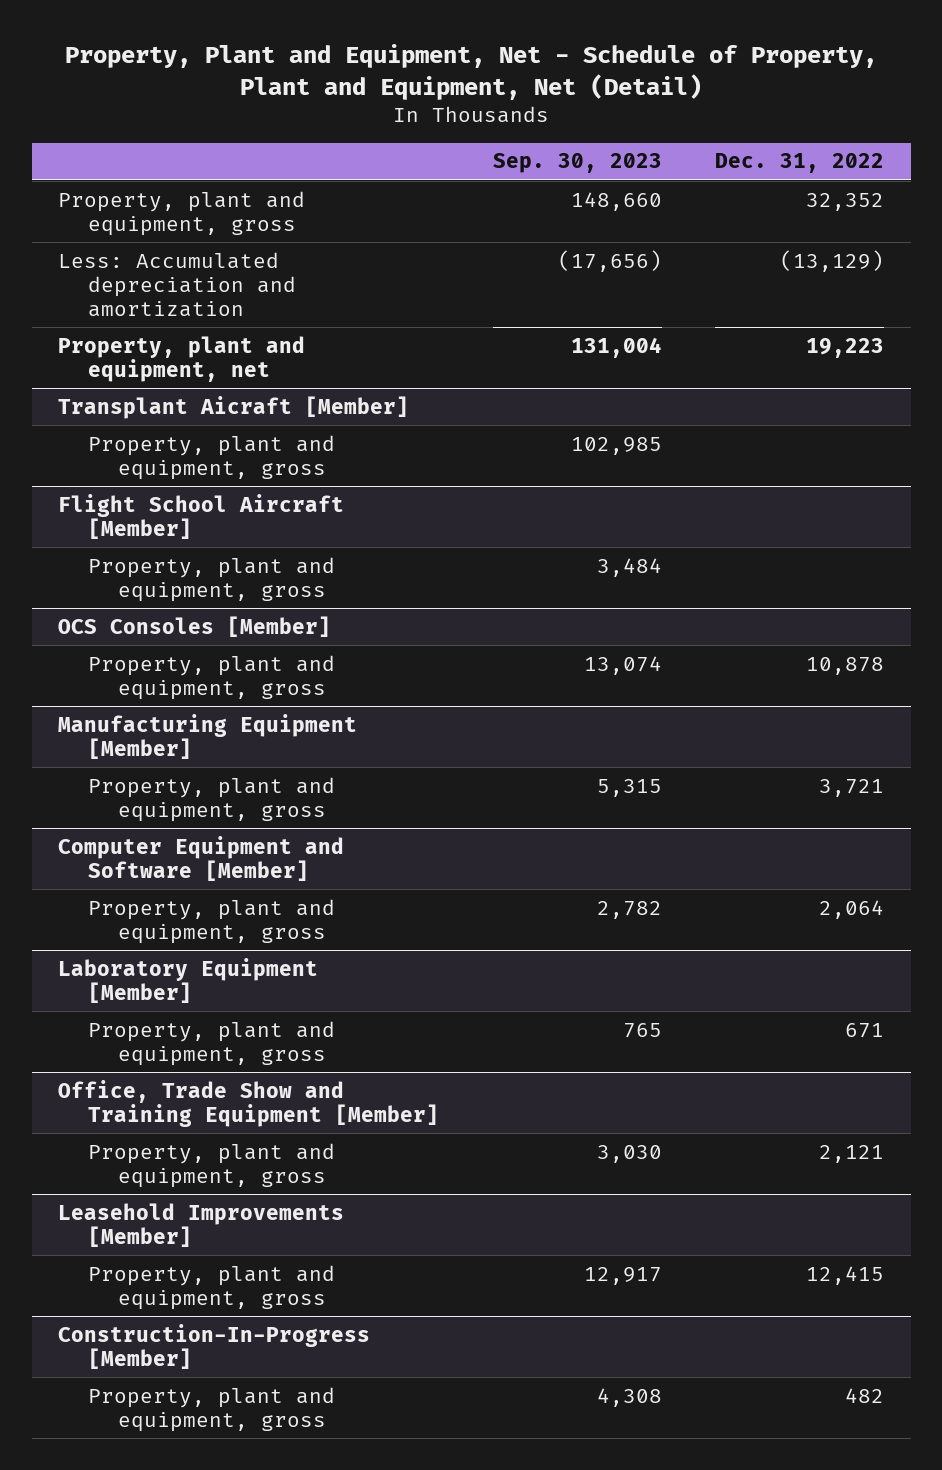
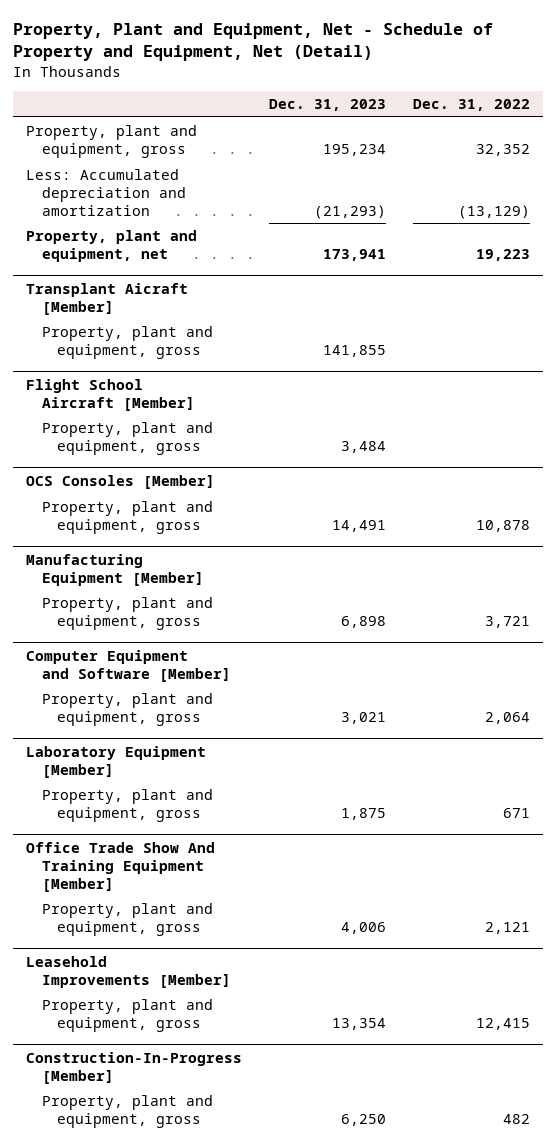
- Property, Plant and Equipment, Net - Schedule of Property, Plant and Equipment, Net (Detail)
+ Property, Plant and Equipment, Net - Schedule of Property and Equipment, Net (Detail)
- | Sep. 30, 2023 | Dec. 31, 2022
+ | Dec. 31, 2023 | Dec. 31, 2022
- Office, Trade Show and Training Equipment [Member]
+ Office Trade Show And Training Equipment [Member]

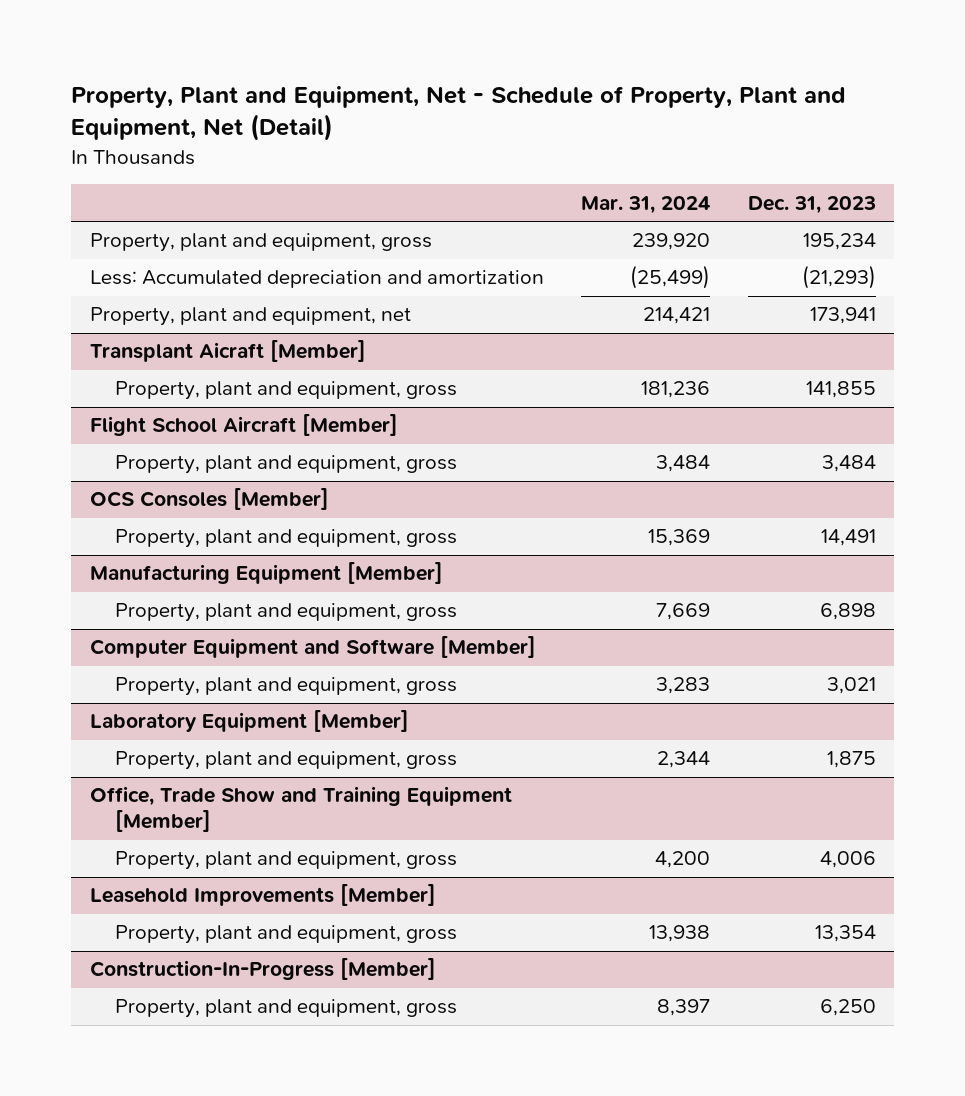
- Property, Plant and Equipment, Net - Schedule of Property and Equipment, Net (Detail)
+ Property, Plant and Equipment, Net - Schedule of Property, Plant and Equipment, Net (Detail)
- | Dec. 31, 2023 | Dec. 31, 2022
+ | Mar. 31, 2024 | Dec. 31, 2023
- Office Trade Show And Training Equipment [Member]
+ Office, Trade Show and Training Equipment [Member]

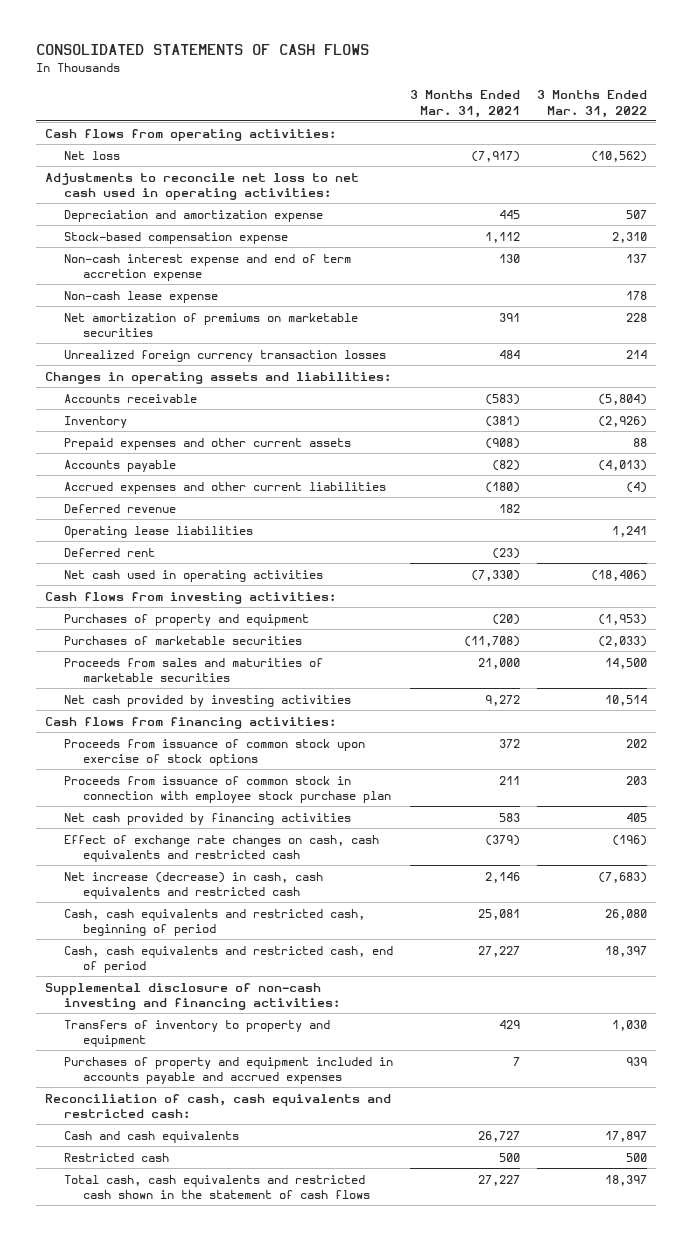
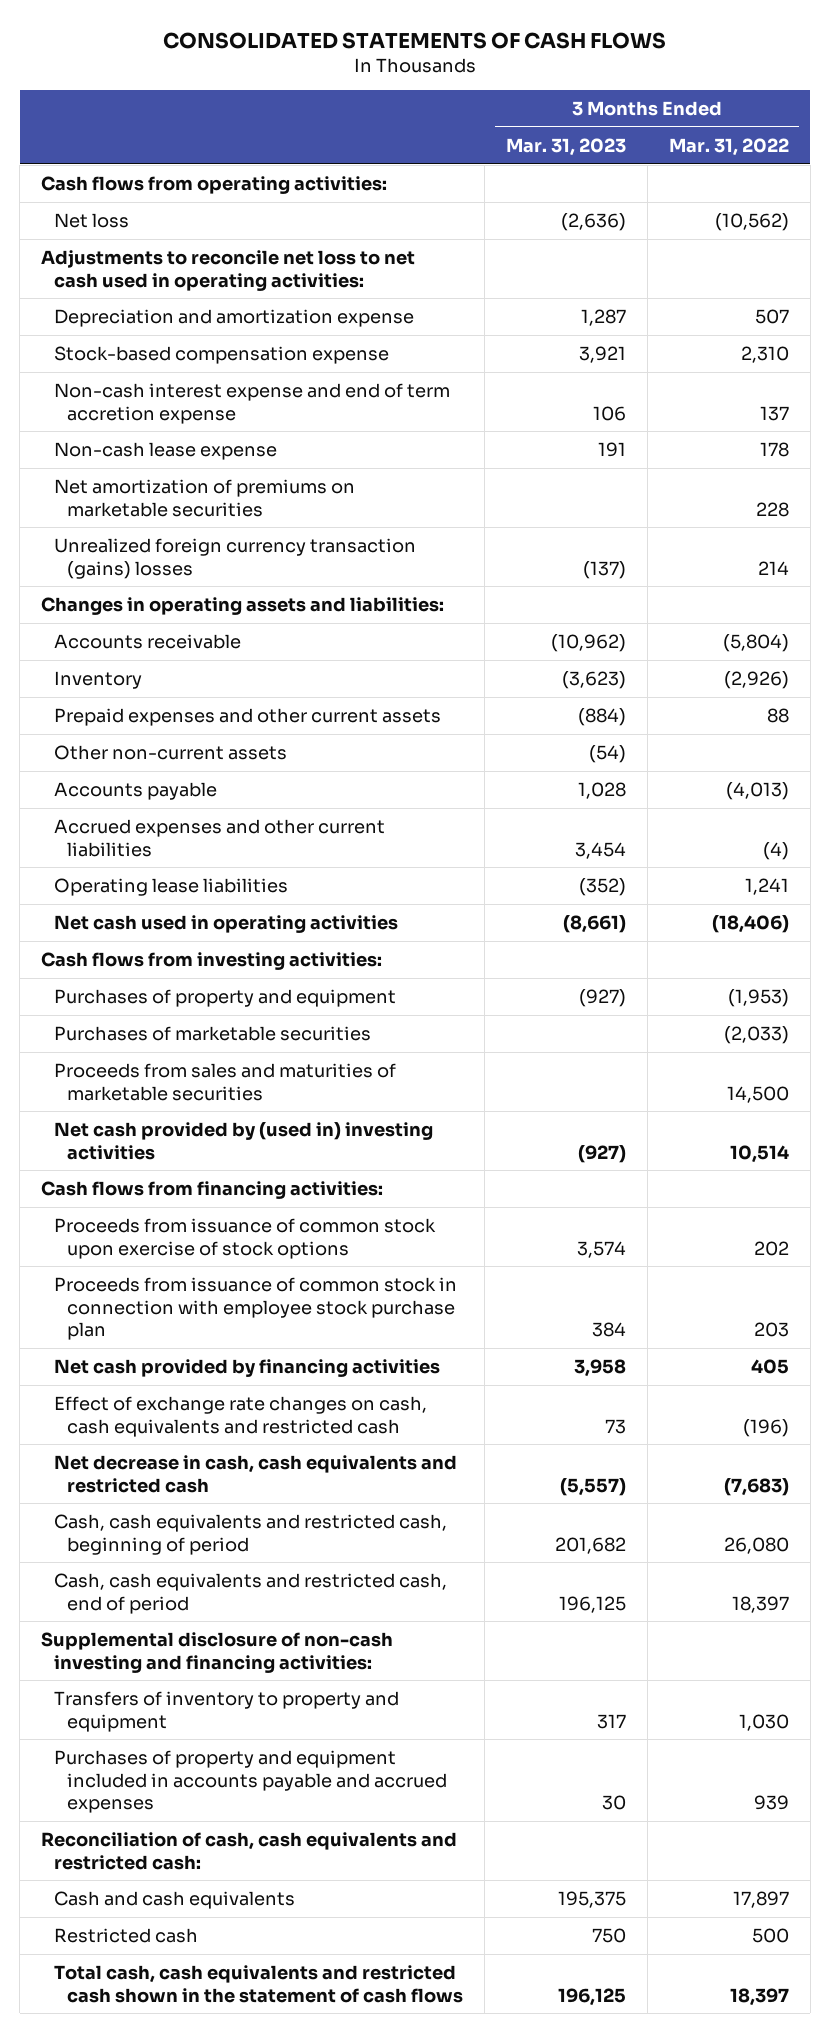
- | 3 Months Ended Mar. 31, 2021 | 3 Months Ended Mar. 31, 2022
+ | 3 Months Ended Mar. 31, 2023 | 3 Months Ended Mar. 31, 2022
- Unrealized foreign currency transaction losses | 484 | 214
+ Unrealized foreign currency transaction (gains) losses | (137) | 214
+ Other non-current assets | (54) |
- Deferred revenue | 182 |
- Deferred rent | (23) |
- Net cash provided by investing activities | 9,272 | 10,514
+ Net cash provided by (used in) investing activities | (927) | 10,514
- Net increase (decrease) in cash, cash equivalents and restricted cash | 2,146 | (7,683)
+ Net decrease in cash, cash equivalents and restricted cash | (5,557) | (7,683)

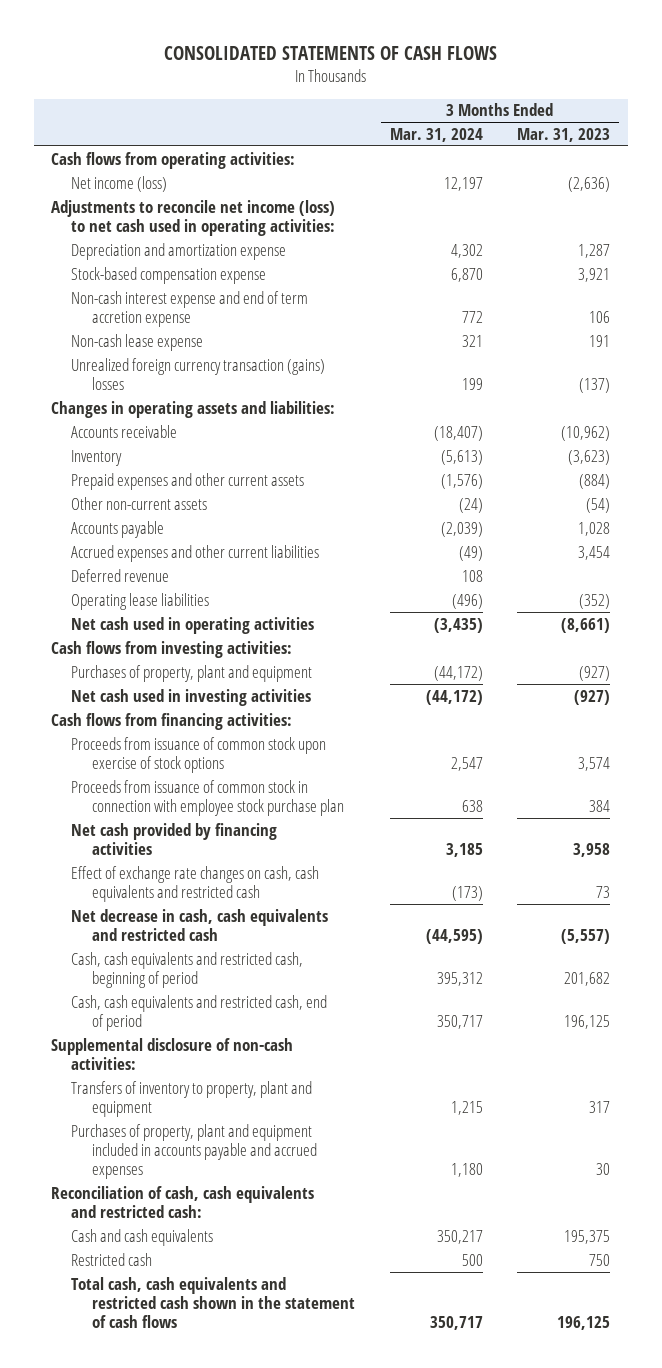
- | 3 Months Ended Mar. 31, 2023 | 3 Months Ended Mar. 31, 2022
+ | 3 Months Ended Mar. 31, 2024 | 3 Months Ended Mar. 31, 2023
- Net loss | (2,636) | (10,562)
- Adjustments to reconcile net loss to net cash used in operating activities:
+ Net income (loss) | 12,197 | (2,636)
+ Adjustments to reconcile net income (loss) to net cash used in operating activities:
- Net amortization of premiums on marketable securities | | 228
+ Deferred revenue | 108 |
- Purchases of property and equipment | (927) | (1,953)
- Purchases of marketable securities | | (2,033)
- Proceeds from sales and maturities of marketable securities | | 14,500
- Net cash provided by (used in) investing activities | (927) | 10,514
+ Purchases of property, plant and equipment | (44,172) | (927)
+ Net cash used in investing activities | (44,172) | (927)
- Supplemental disclosure of non-cash investing and financing activities:
- Transfers of inventory to property and equipment | 317 | 1,030
- Purchases of property and equipment included in accounts payable and accrued expenses | 30 | 939
+ Supplemental disclosure of non-cash activities:
+ Transfers of inventory to property, plant and equipment | 1,215 | 317
+ Purchases of property, plant and equipment included in accounts payable and accrued expenses | 1,180 | 30

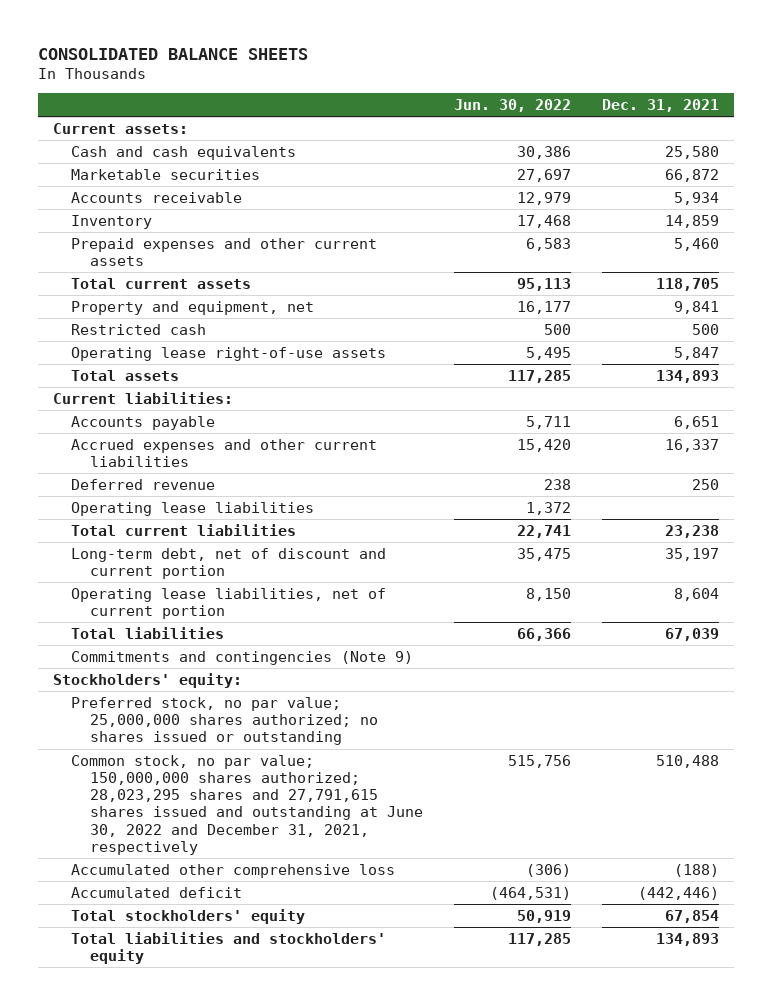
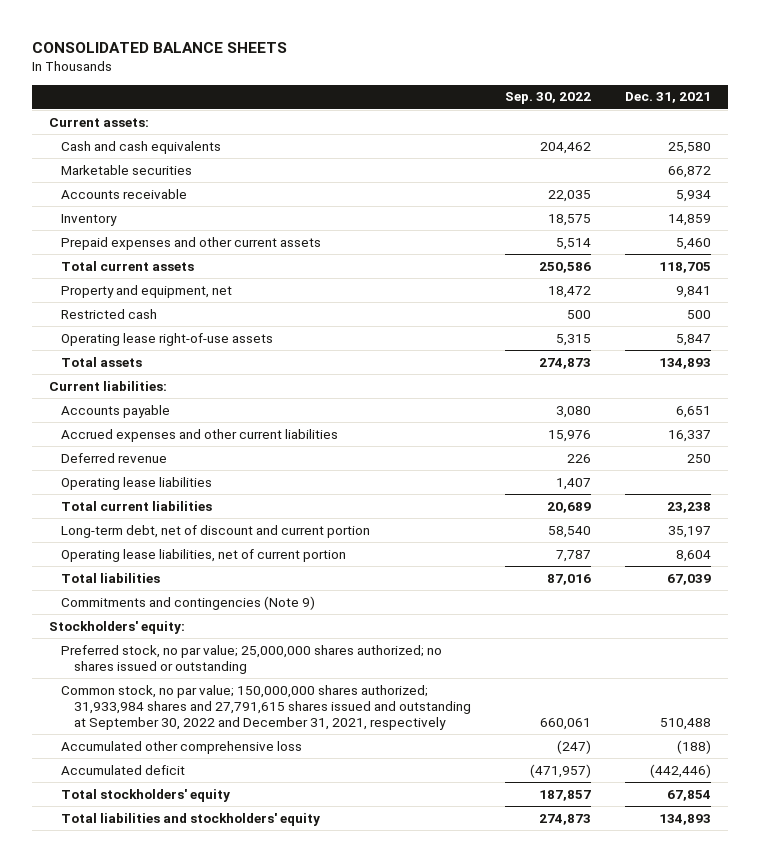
- | Jun. 30, 2022 | Dec. 31, 2021
+ | Sep. 30, 2022 | Dec. 31, 2021
- Common stock, no par value; 150,000,000 shares authorized; 28,023,295 shares and 27,791,615 shares issued and outstanding at June 30, 2022 and December 31, 2021, respectively | 515,756 | 510,488
+ Common stock, no par value; 150,000,000 shares authorized; 31,933,984 shares and 27,791,615 shares issued and outstanding at September 30, 2022 and December 31, 2021, respectively | 660,061 | 510,488

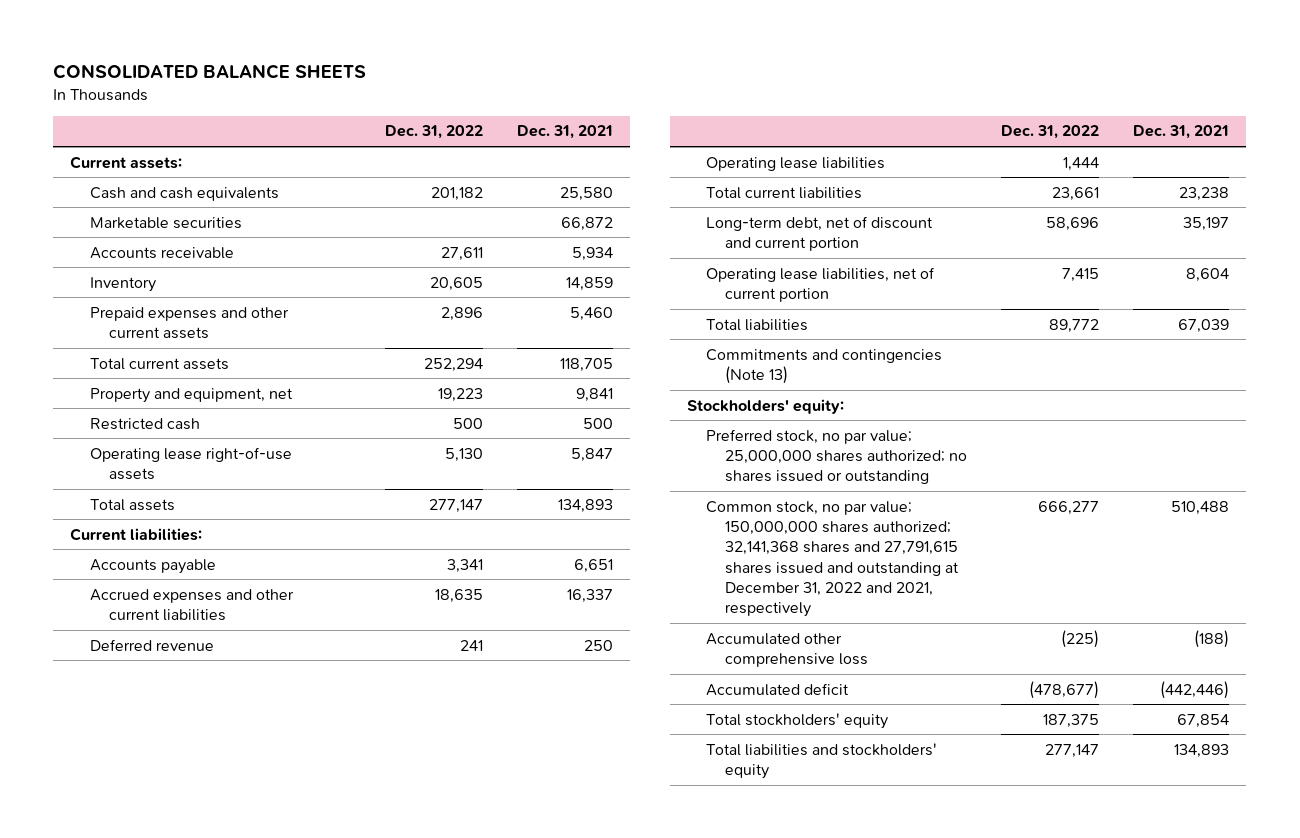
- | Sep. 30, 2022 | Dec. 31, 2021
+ | Dec. 31, 2022 | Dec. 31, 2021
- Commitments and contingencies (Note 9)
+ Commitments and contingencies (Note 13)
- Common stock, no par value; 150,000,000 shares authorized; 31,933,984 shares and 27,791,615 shares issued and outstanding at September 30, 2022 and December 31, 2021, respectively | 660,061 | 510,488
+ Common stock, no par value; 150,000,000 shares authorized; 32,141,368 shares and 27,791,615 shares issued and outstanding at December 31, 2022 and 2021, respectively | 666,277 | 510,488

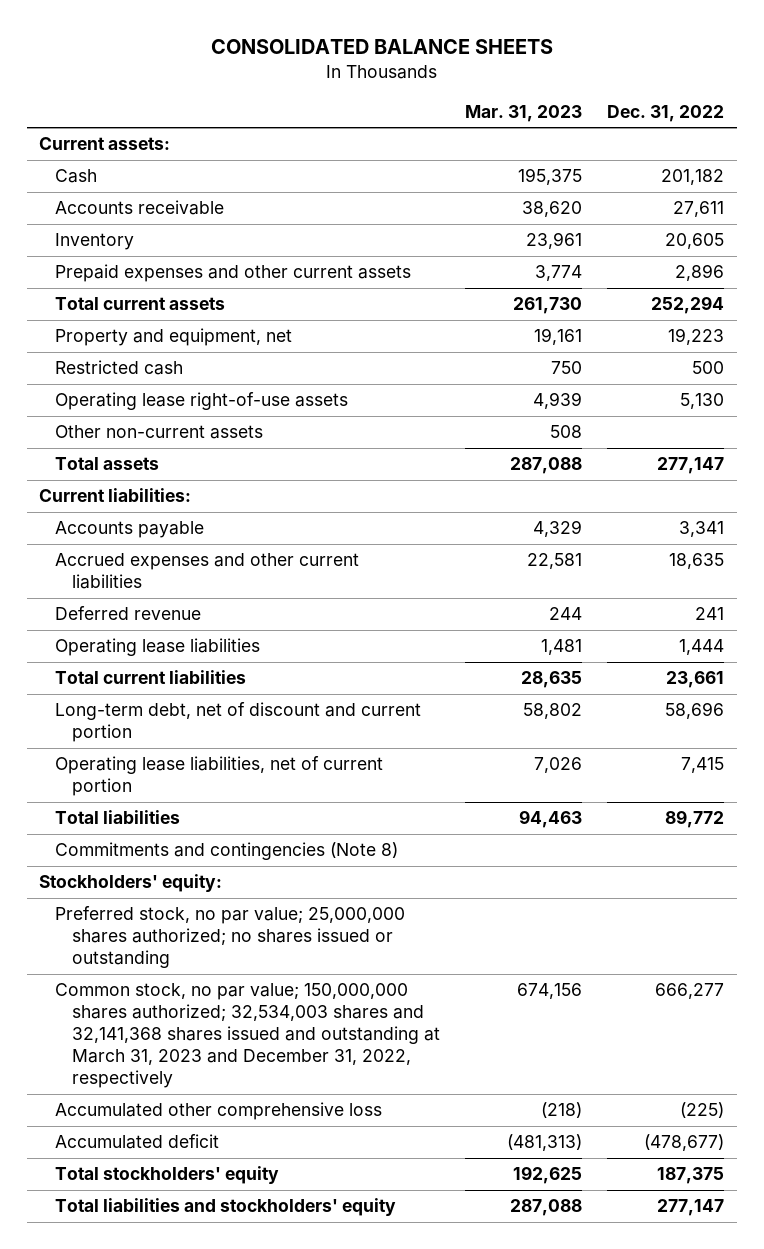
- | Dec. 31, 2022 | Dec. 31, 2021
+ | Mar. 31, 2023 | Dec. 31, 2022
- Cash and cash equivalents | 201,182 | 25,580
- Marketable securities | | 66,872
+ Cash | 195,375 | 201,182
+ Other non-current assets | 508 |
- Commitments and contingencies (Note 13)
+ Commitments and contingencies (Note 8)
- Common stock, no par value; 150,000,000 shares authorized; 32,141,368 shares and 27,791,615 shares issued and outstanding at December 31, 2022 and 2021, respectively | 666,277 | 510,488
+ Common stock, no par value; 150,000,000 shares authorized; 32,534,003 shares and 32,141,368 shares issued and outstanding at March 31, 2023 and December 31, 2022, respectively | 674,156 | 666,277

